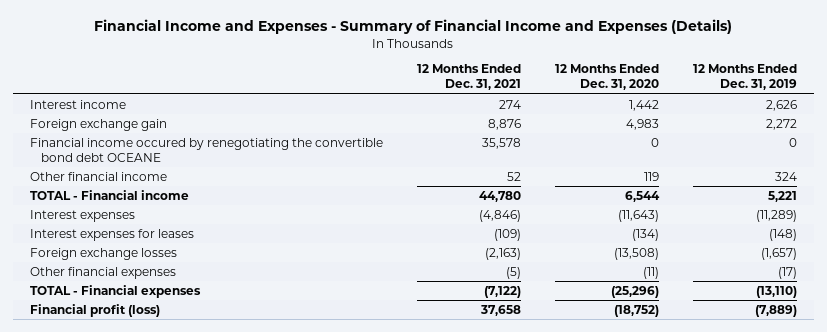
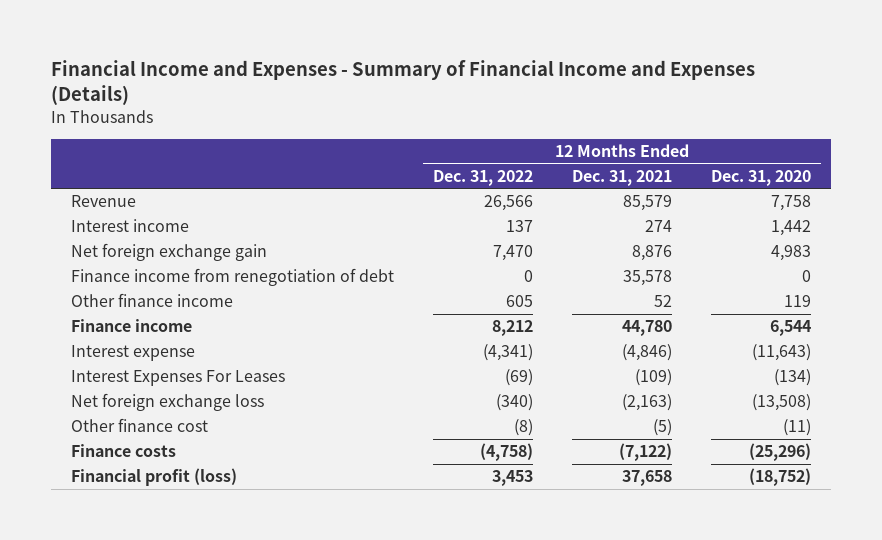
- | 12 Months Ended Dec. 31, 2021 | 12 Months Ended Dec. 31, 2020 | 12 Months Ended Dec. 31, 2019
+ | 12 Months Ended Dec. 31, 2022 | 12 Months Ended Dec. 31, 2021 | 12 Months Ended Dec. 31, 2020
+ Revenue | 26,566 | 85,579 | 7,758
- Foreign exchange gain | 8,876 | 4,983 | 2,272
- Financial income occured by renegotiating the convertible bond debt OCEANE | 35,578 | 0 | 0
- Other financial income | 52 | 119 | 324
- TOTAL - Financial income | 44,780 | 6,544 | 5,221
- Interest expenses | (4,846) | (11,643) | (11,289)
- Interest expenses for leases | (109) | (134) | (148)
- Foreign exchange losses | (2,163) | (13,508) | (1,657)
- Other financial expenses | (5) | (11) | (17)
- TOTAL - Financial expenses | (7,122) | (25,296) | (13,110)
+ Net foreign exchange gain | 7,470 | 8,876 | 4,983
+ Finance income from renegotiation of debt | 0 | 35,578 | 0
+ Other finance income | 605 | 52 | 119
+ Finance income | 8,212 | 44,780 | 6,544
+ Interest expense | (4,341) | (4,846) | (11,643)
+ Interest Expenses For Leases | (69) | (109) | (134)
+ Net foreign exchange loss | (340) | (2,163) | (13,508)
+ Other finance cost | (8) | (5) | (11)
+ Finance costs | (4,758) | (7,122) | (25,296)

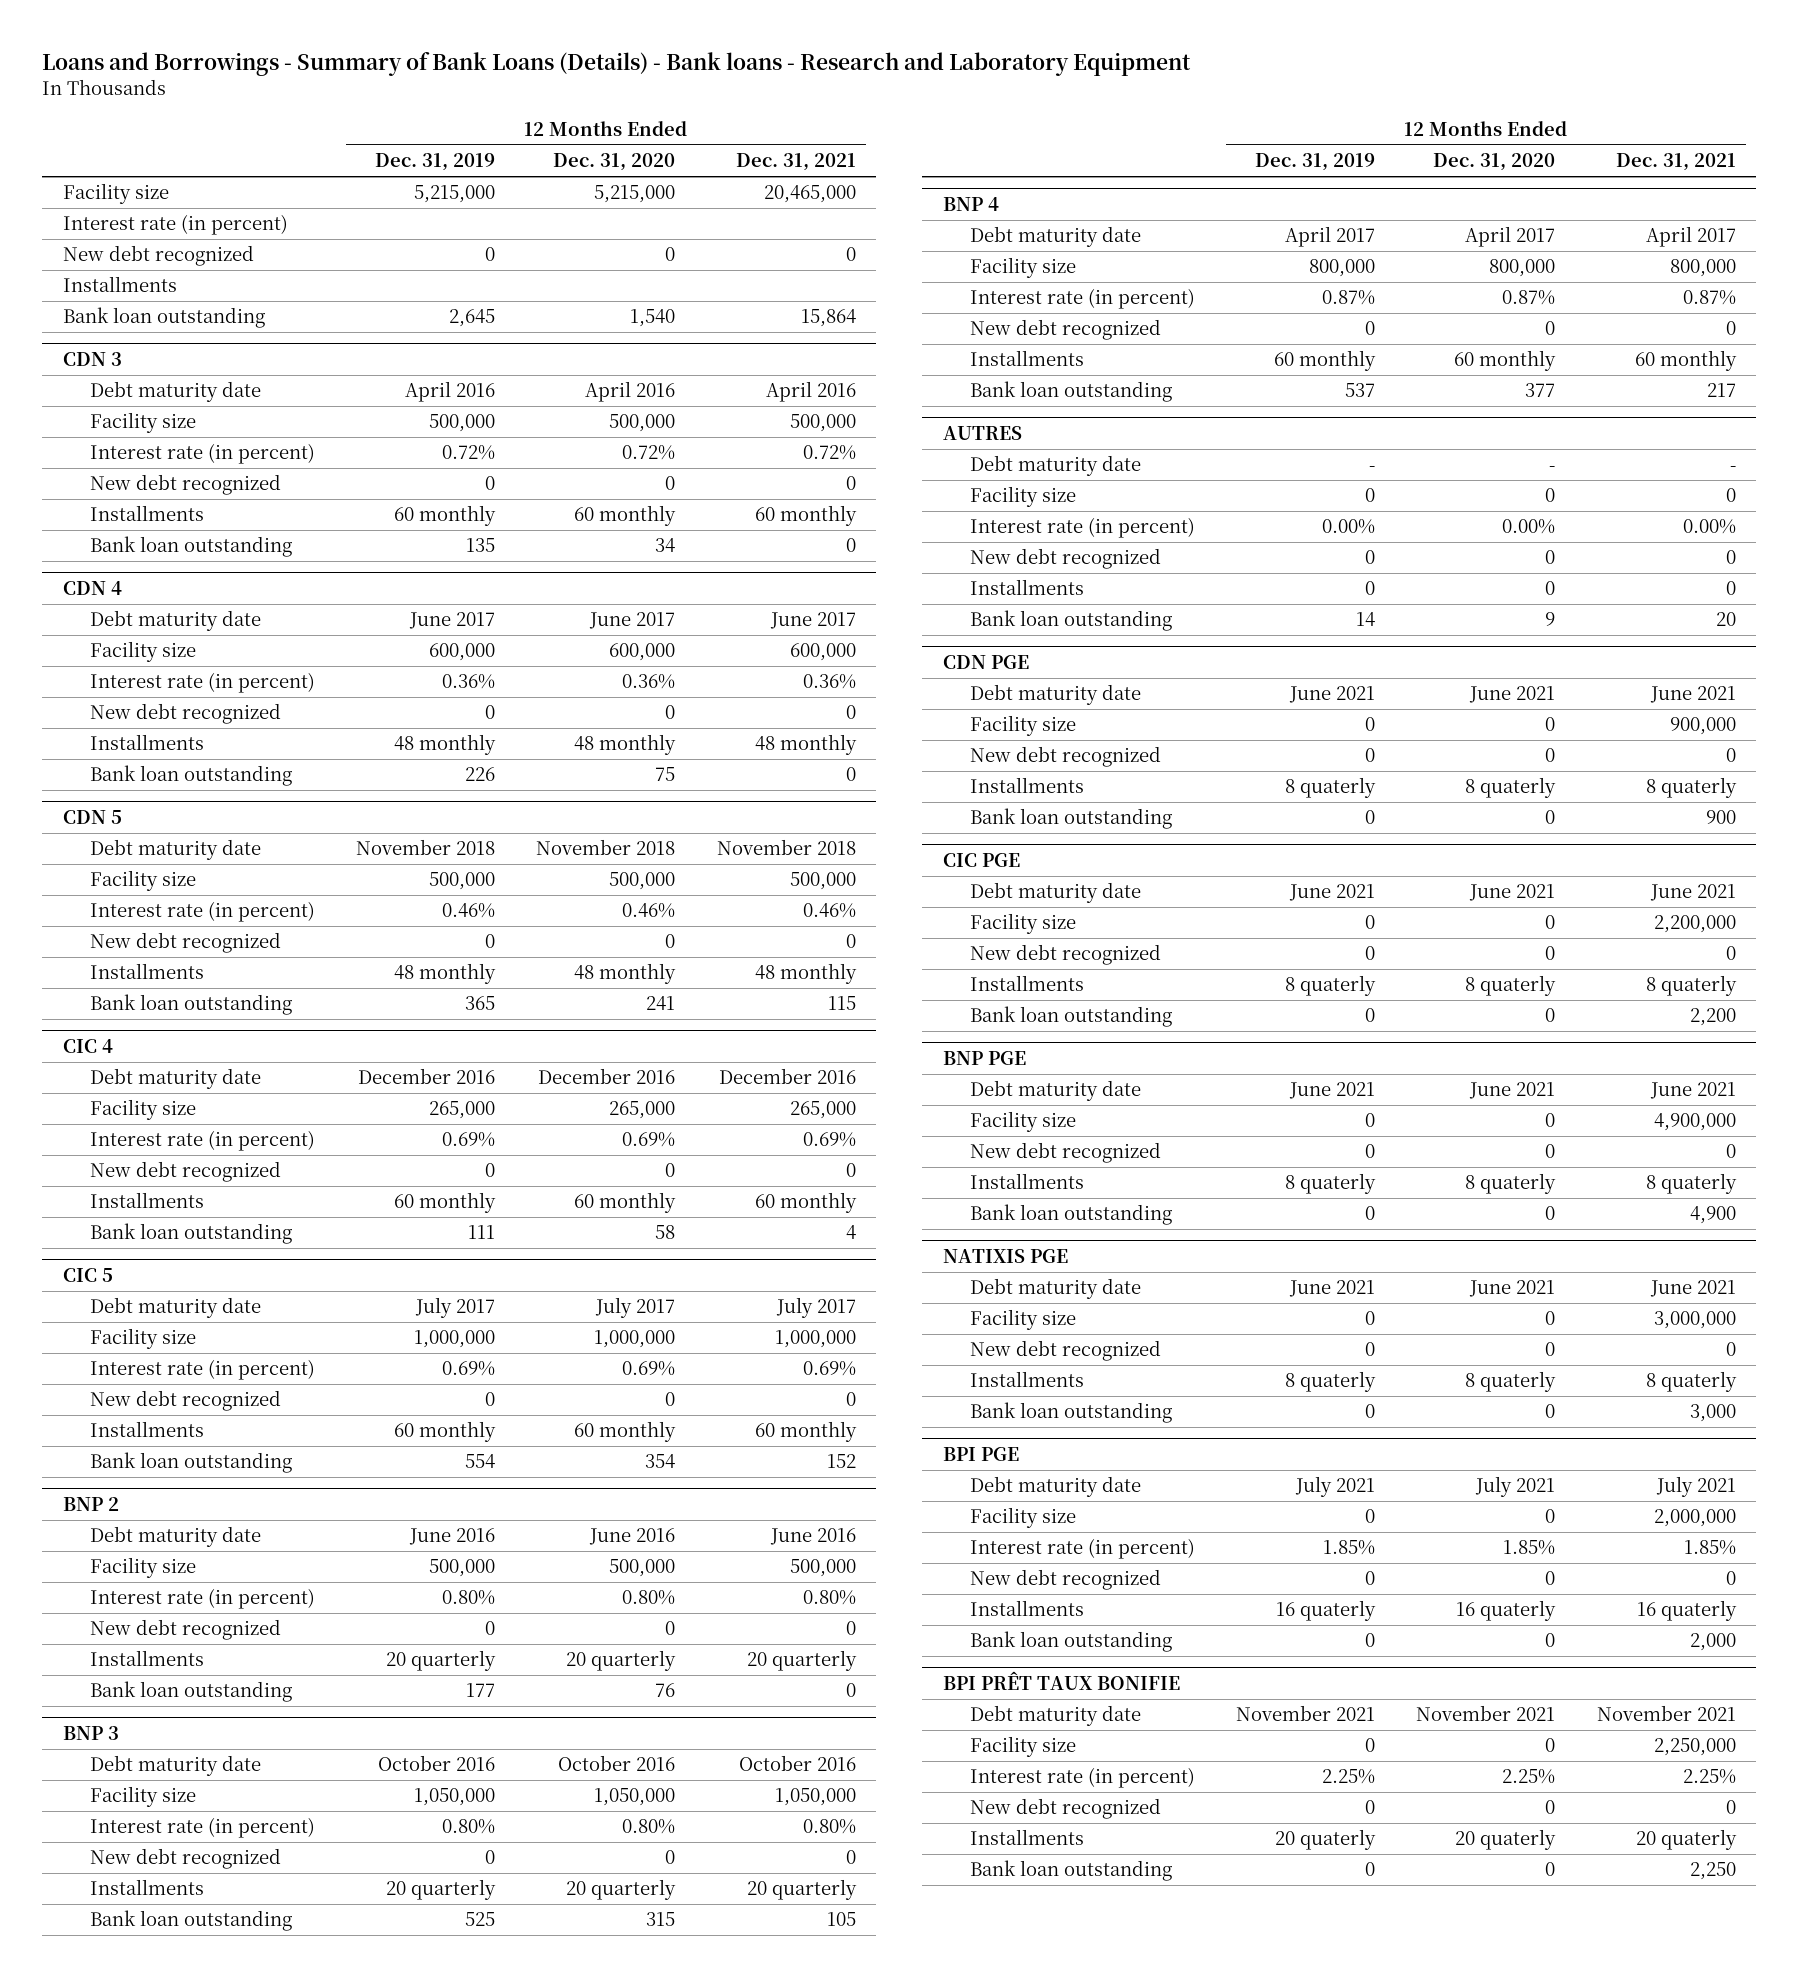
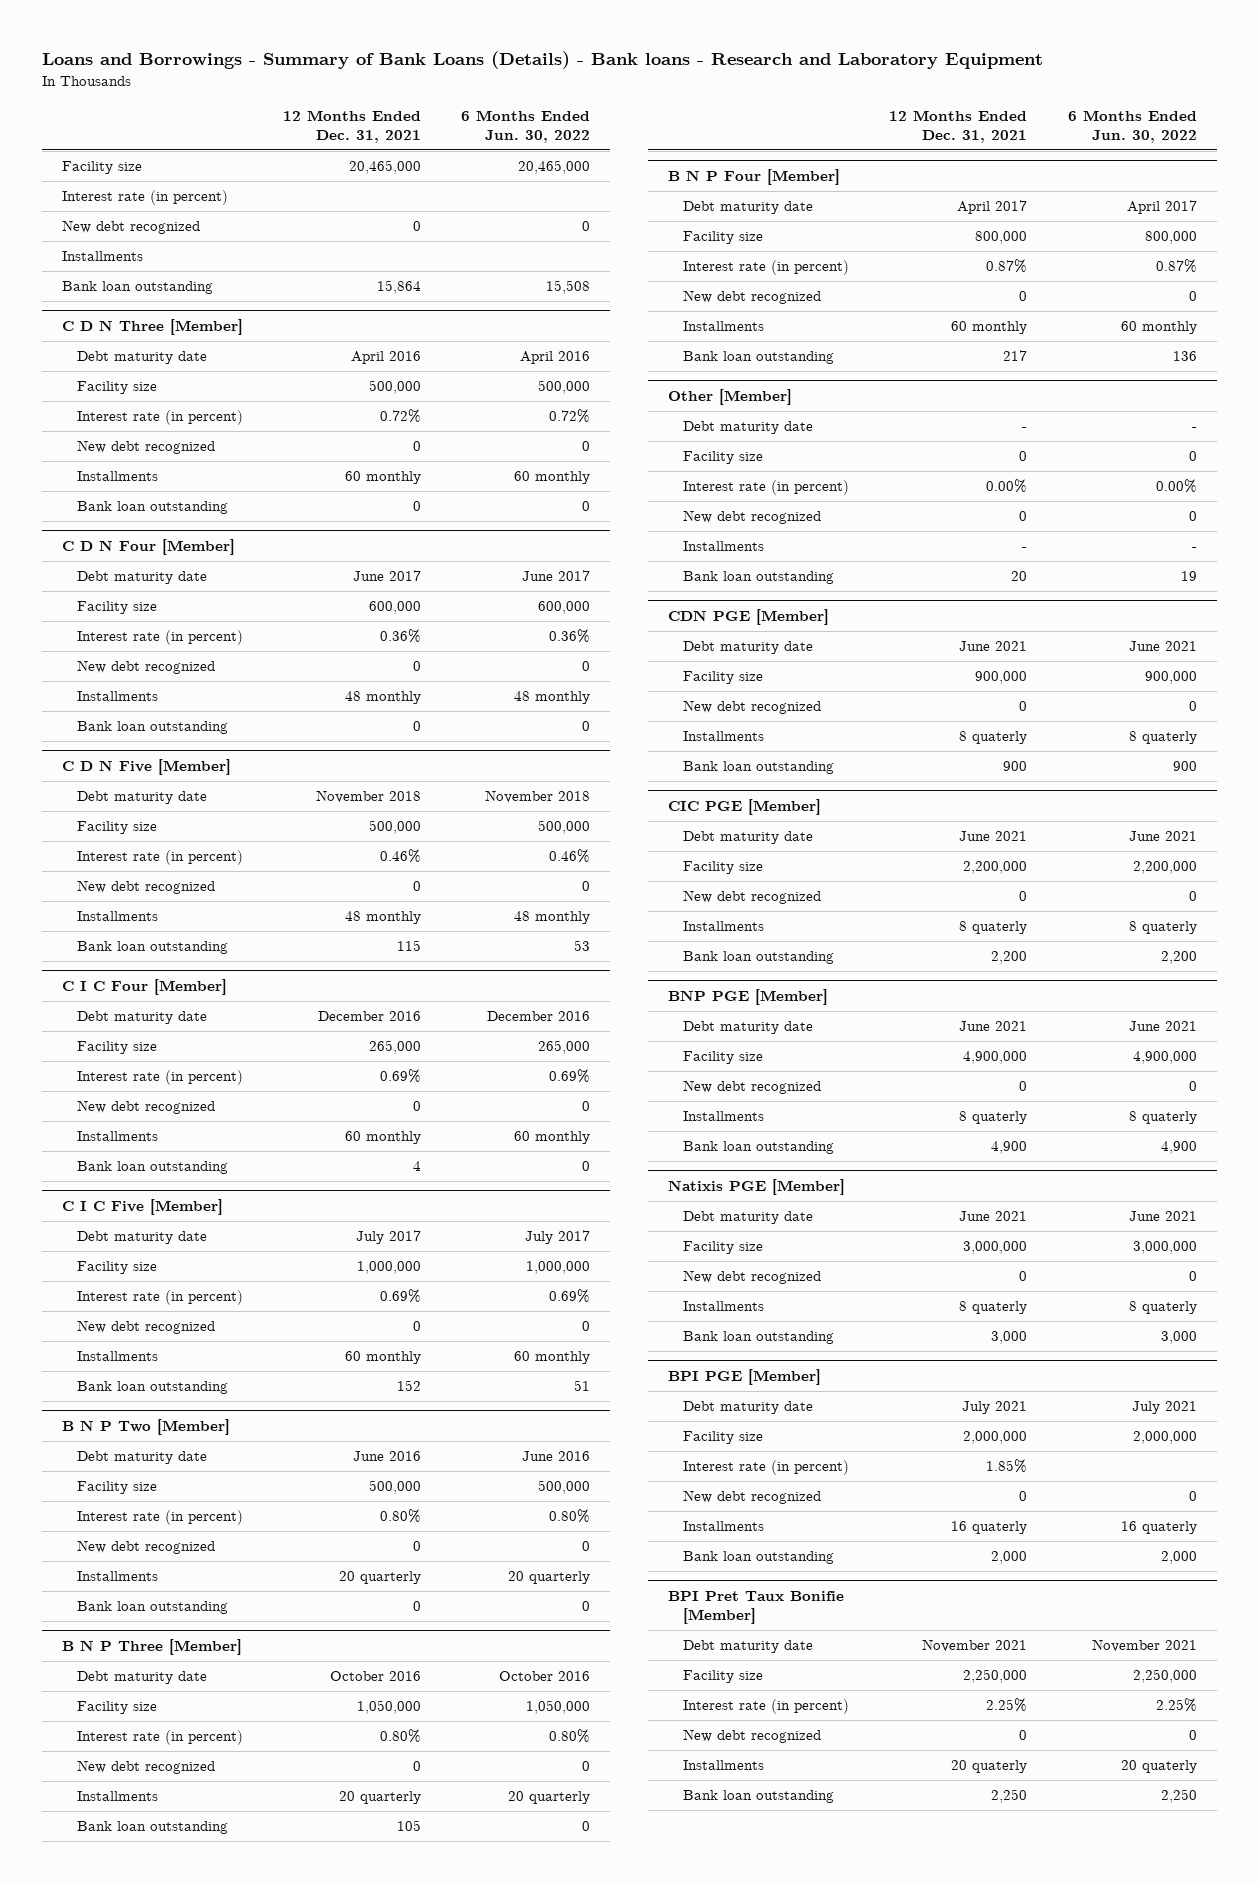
- | 12 Months Ended Dec. 31, 2019 | 12 Months Ended Dec. 31, 2020 | 12 Months Ended Dec. 31, 2021
+ | 12 Months Ended Dec. 31, 2021 | 6 Months Ended Jun. 30, 2022
- CDN 3
+ C D N Three [Member]
- CDN 4
+ C D N Four [Member]
- CDN 5
+ C D N Five [Member]
- CIC 4
+ C I C Four [Member]
- CIC 5
+ C I C Five [Member]
- BNP 2
+ B N P Two [Member]
- BNP 3
+ B N P Three [Member]
- BNP 4
+ B N P Four [Member]
- AUTRES
+ Other [Member]
- Installments | 0 | 0 | 0
+ Installments | - | -
- CDN PGE
+ CDN PGE [Member]
- CIC PGE
+ CIC PGE [Member]
- BNP PGE
+ BNP PGE [Member]
- NATIXIS PGE
+ Natixis PGE [Member]
- BPI PGE
+ BPI PGE [Member]
- BPI PRÊT TAUX BONIFIE
+ BPI Pret Taux Bonifie [Member]

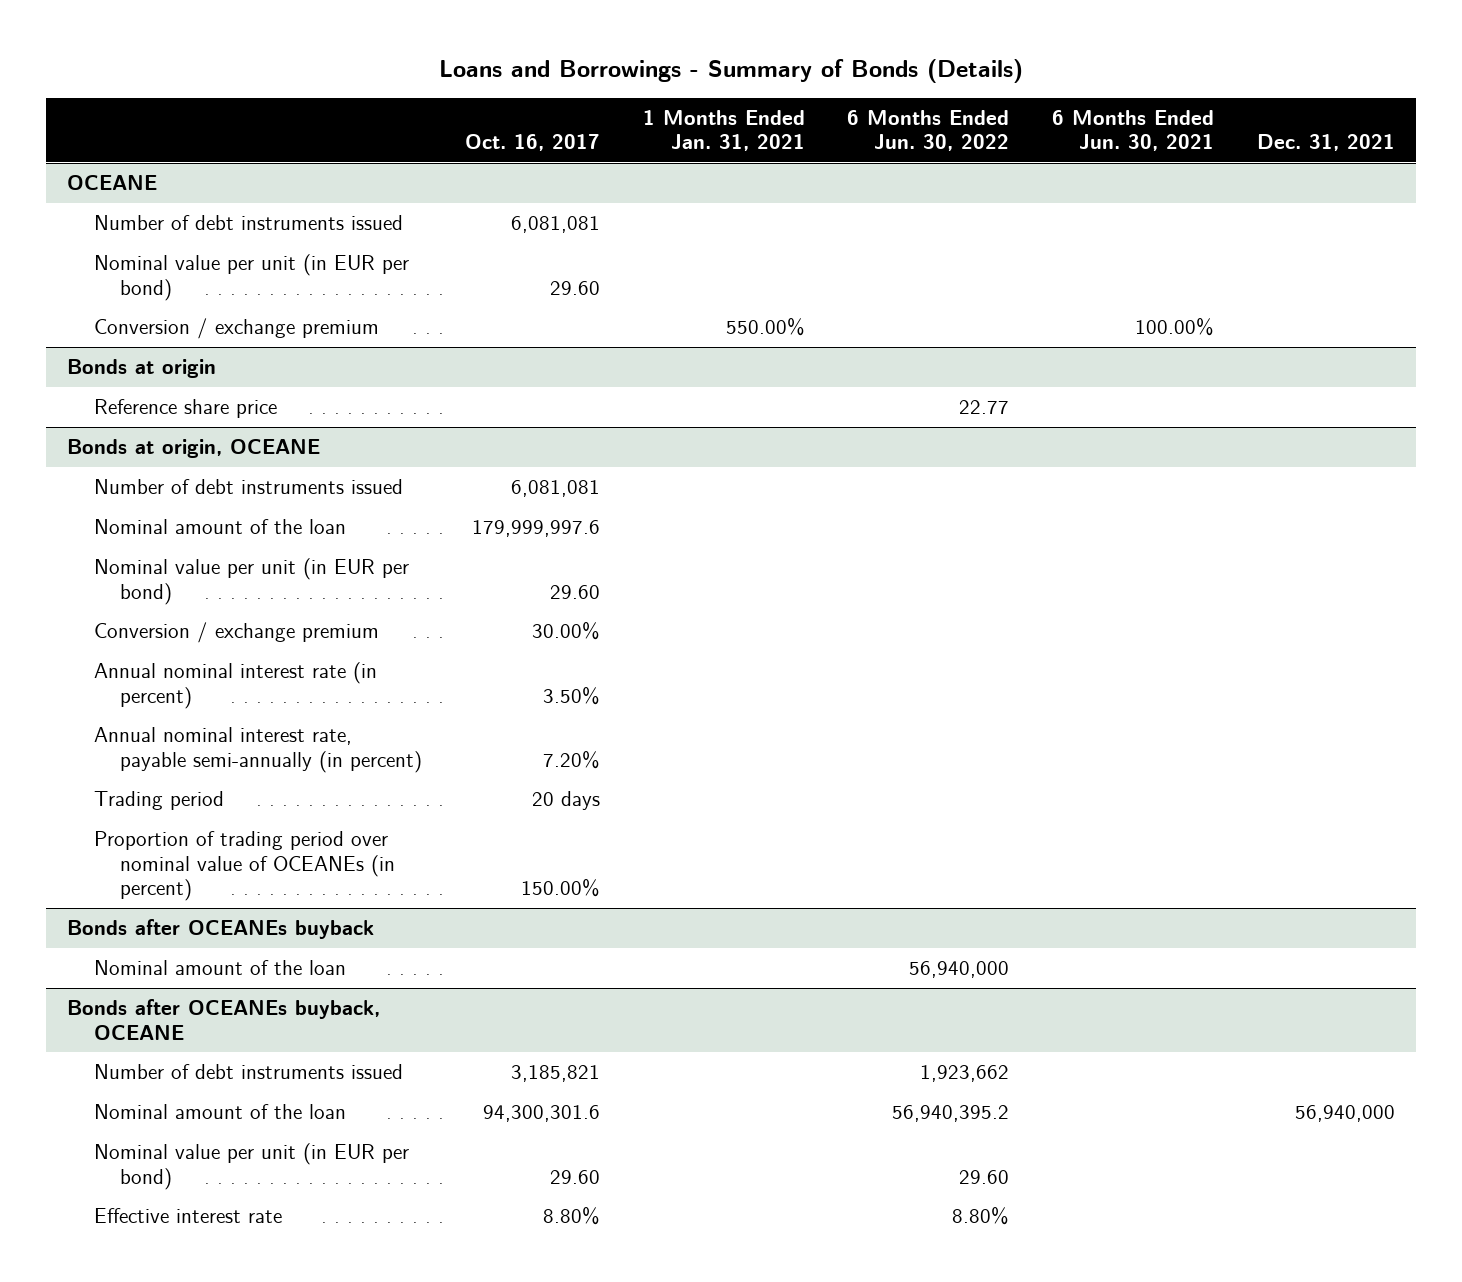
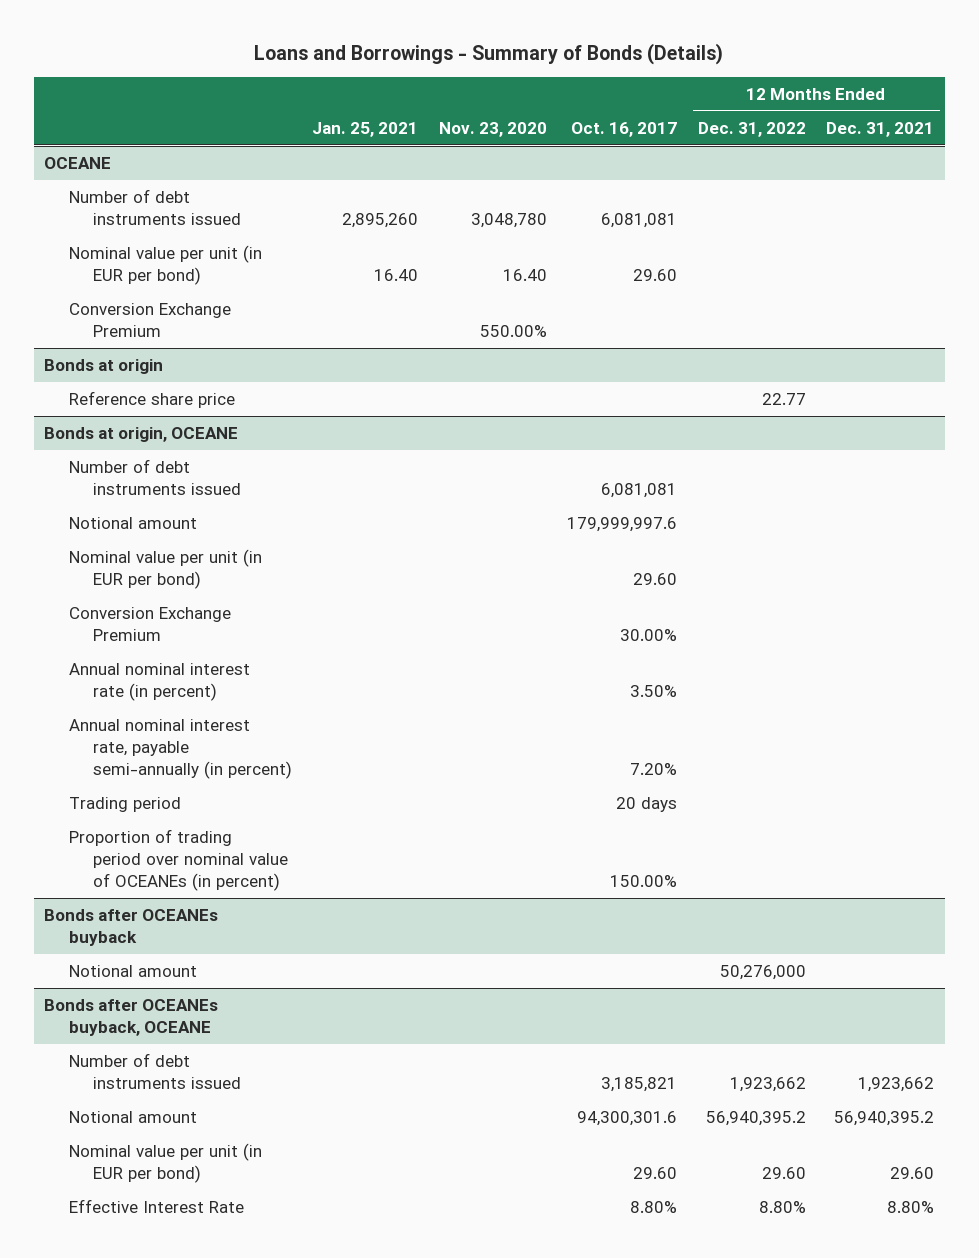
- | Oct. 16, 2017 | 1 Months Ended Jan. 31, 2021 | 6 Months Ended Jun. 30, 2022 | 6 Months Ended Jun. 30, 2021 | Dec. 31, 2021
+ | Jan. 25, 2021 | Nov. 23, 2020 | Oct. 16, 2017 | 12 Months Ended Dec. 31, 2022 | 12 Months Ended Dec. 31, 2021
@ OCEANE
- Conversion / exchange premium | | 550.00% | | 100.00% |
+ Conversion Exchange Premium | | 550.00% | | |
@ Bonds at origin, OCEANE
- Nominal amount of the loan | 179,999,997.6 | | | |
+ Notional amount | | | 179,999,997.6 | |
- Conversion / exchange premium | 30.00% | | | |
+ Conversion Exchange Premium | | | 30.00% | |
@ Bonds after OCEANEs buyback
- Nominal amount of the loan | | | 56,940,000 | |
+ Notional amount | | | | 50,276,000 |
@ Bonds after OCEANEs buyback, OCEANE
- Nominal amount of the loan | 94,300,301.6 | | 56,940,395.2 | | 56,940,000
+ Notional amount | | | 94,300,301.6 | 56,940,395.2 | 56,940,395.2
- Effective interest rate | 8.80% | | 8.80% | |
+ Effective Interest Rate | | | 8.80% | 8.80% | 8.80%

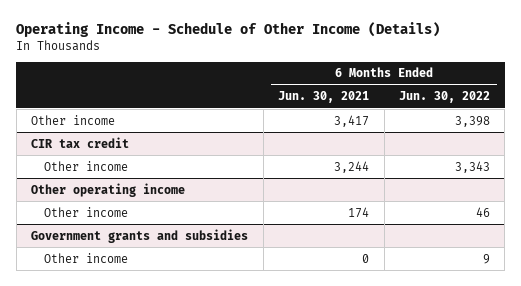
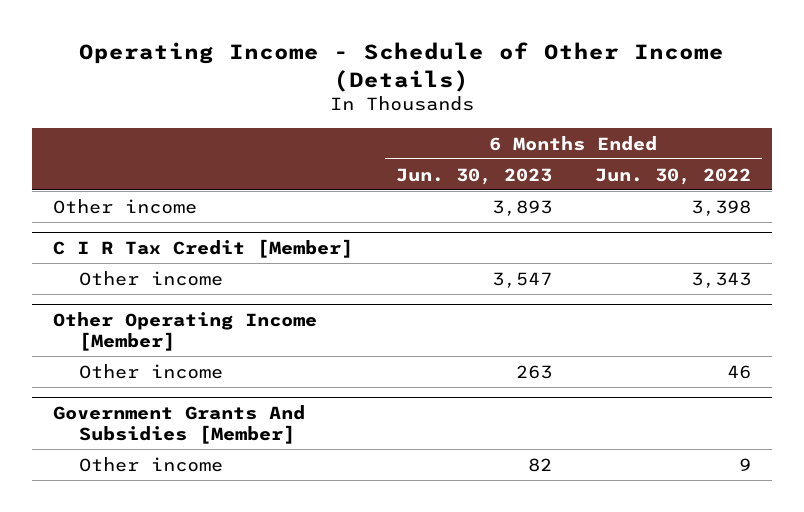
- | 6 Months Ended Jun. 30, 2021 | 6 Months Ended Jun. 30, 2022
+ | 6 Months Ended Jun. 30, 2023 | 6 Months Ended Jun. 30, 2022
- CIR tax credit
+ C I R Tax Credit [Member]
- Other operating income
+ Other Operating Income [Member]
- Government grants and subsidies
+ Government Grants And Subsidies [Member]

